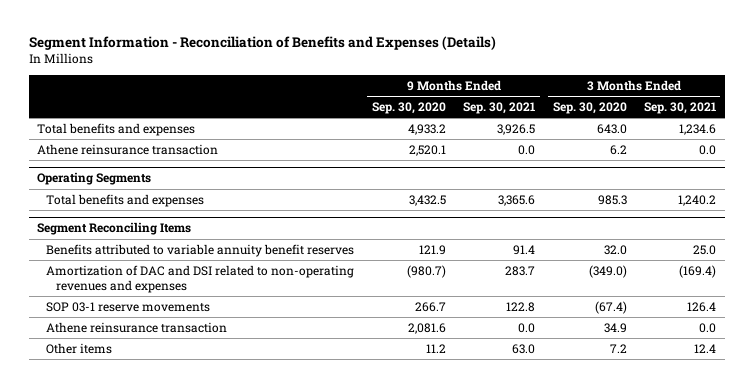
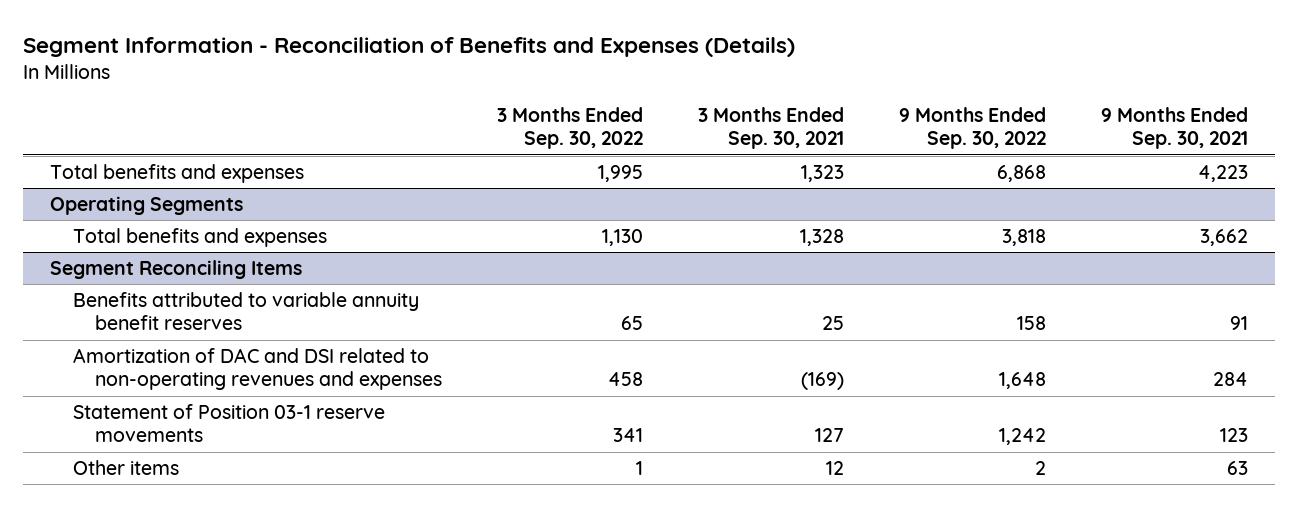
- | 9 Months Ended Sep. 30, 2020 | 9 Months Ended Sep. 30, 2021 | 3 Months Ended Sep. 30, 2020 | 3 Months Ended Sep. 30, 2021
+ | 3 Months Ended Sep. 30, 2022 | 3 Months Ended Sep. 30, 2021 | 9 Months Ended Sep. 30, 2022 | 9 Months Ended Sep. 30, 2021
- Total benefits and expenses | 4,933.2 | 3,926.5 | 643.0 | 1,234.6
- Athene reinsurance transaction | 2,520.1 | 0.0 | 6.2 | 0.0
+ Total benefits and expenses | 1,995 | 1,323 | 6,868 | 4,223
@ Operating Segments
- Total benefits and expenses | 3,432.5 | 3,365.6 | 985.3 | 1,240.2
+ Total benefits and expenses | 1,130 | 1,328 | 3,818 | 3,662
@ Segment Reconciling Items
- Benefits attributed to variable annuity benefit reserves | 121.9 | 91.4 | 32.0 | 25.0
- Amortization of DAC and DSI related to non-operating revenues and expenses | (980.7) | 283.7 | (349.0) | (169.4)
- SOP 03-1 reserve movements | 266.7 | 122.8 | (67.4) | 126.4
- Athene reinsurance transaction | 2,081.6 | 0.0 | 34.9 | 0.0
- Other items | 11.2 | 63.0 | 7.2 | 12.4
+ Benefits attributed to variable annuity benefit reserves | 65 | 25 | 158 | 91
+ Amortization of DAC and DSI related to non-operating revenues and expenses | 458 | (169) | 1,648 | 284
+ Statement of Position 03-1 reserve movements | 341 | 127 | 1,242 | 123
+ Other items | 1 | 12 | 2 | 63

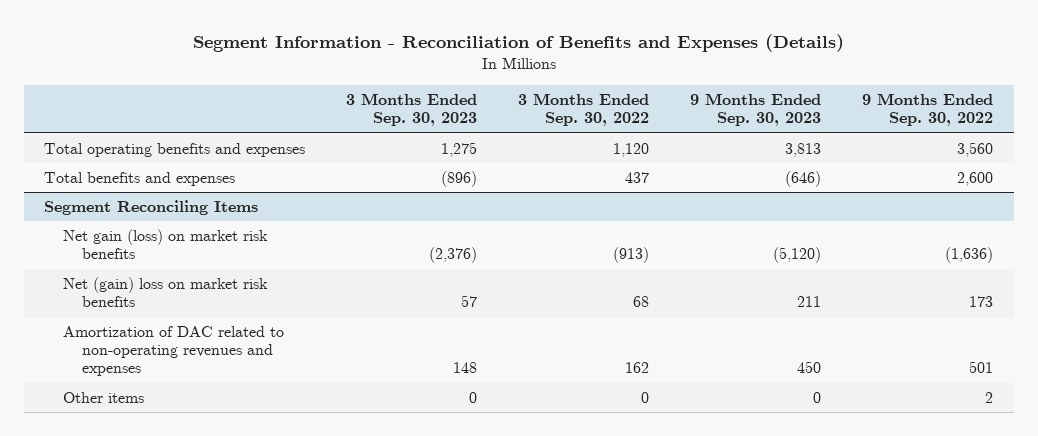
- | 3 Months Ended Sep. 30, 2022 | 3 Months Ended Sep. 30, 2021 | 9 Months Ended Sep. 30, 2022 | 9 Months Ended Sep. 30, 2021
+ | 3 Months Ended Sep. 30, 2023 | 3 Months Ended Sep. 30, 2022 | 9 Months Ended Sep. 30, 2023 | 9 Months Ended Sep. 30, 2022
- Total benefits and expenses | 1,995 | 1,323 | 6,868 | 4,223
- Operating Segments
- Total benefits and expenses | 1,130 | 1,328 | 3,818 | 3,662
+ Total operating benefits and expenses | 1,275 | 1,120 | 3,813 | 3,560
+ Total benefits and expenses | (896) | 437 | (646) | 2,600
@ Segment Reconciling Items
- Benefits attributed to variable annuity benefit reserves | 65 | 25 | 158 | 91
- Amortization of DAC and DSI related to non-operating revenues and expenses | 458 | (169) | 1,648 | 284
- Statement of Position 03-1 reserve movements | 341 | 127 | 1,242 | 123
- Other items | 1 | 12 | 2 | 63
+ Net gain (loss) on market risk benefits | (2,376) | (913) | (5,120) | (1,636)
+ Net (gain) loss on market risk benefits | 57 | 68 | 211 | 173
+ Amortization of DAC related to non-operating revenues and expenses | 148 | 162 | 450 | 501
+ Other items | 0 | 0 | 0 | 2

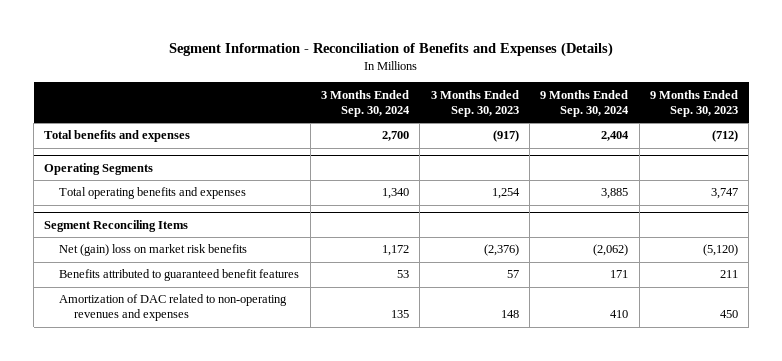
- | 3 Months Ended Sep. 30, 2023 | 3 Months Ended Sep. 30, 2022 | 9 Months Ended Sep. 30, 2023 | 9 Months Ended Sep. 30, 2022
+ | 3 Months Ended Sep. 30, 2024 | 3 Months Ended Sep. 30, 2023 | 9 Months Ended Sep. 30, 2024 | 9 Months Ended Sep. 30, 2023
- Total operating benefits and expenses | 1,275 | 1,120 | 3,813 | 3,560
- Total benefits and expenses | (896) | 437 | (646) | 2,600
+ Total benefits and expenses | 2,700 | (917) | 2,404 | (712)
+ Operating Segments
+ Total operating benefits and expenses | 1,340 | 1,254 | 3,885 | 3,747
@ Segment Reconciling Items
- Net gain (loss) on market risk benefits | (2,376) | (913) | (5,120) | (1,636)
- Net (gain) loss on market risk benefits | 57 | 68 | 211 | 173
+ Net (gain) loss on market risk benefits | 1,172 | (2,376) | (2,062) | (5,120)
+ Benefits attributed to guaranteed benefit features | 53 | 57 | 171 | 211
- Other items | 0 | 0 | 0 | 2

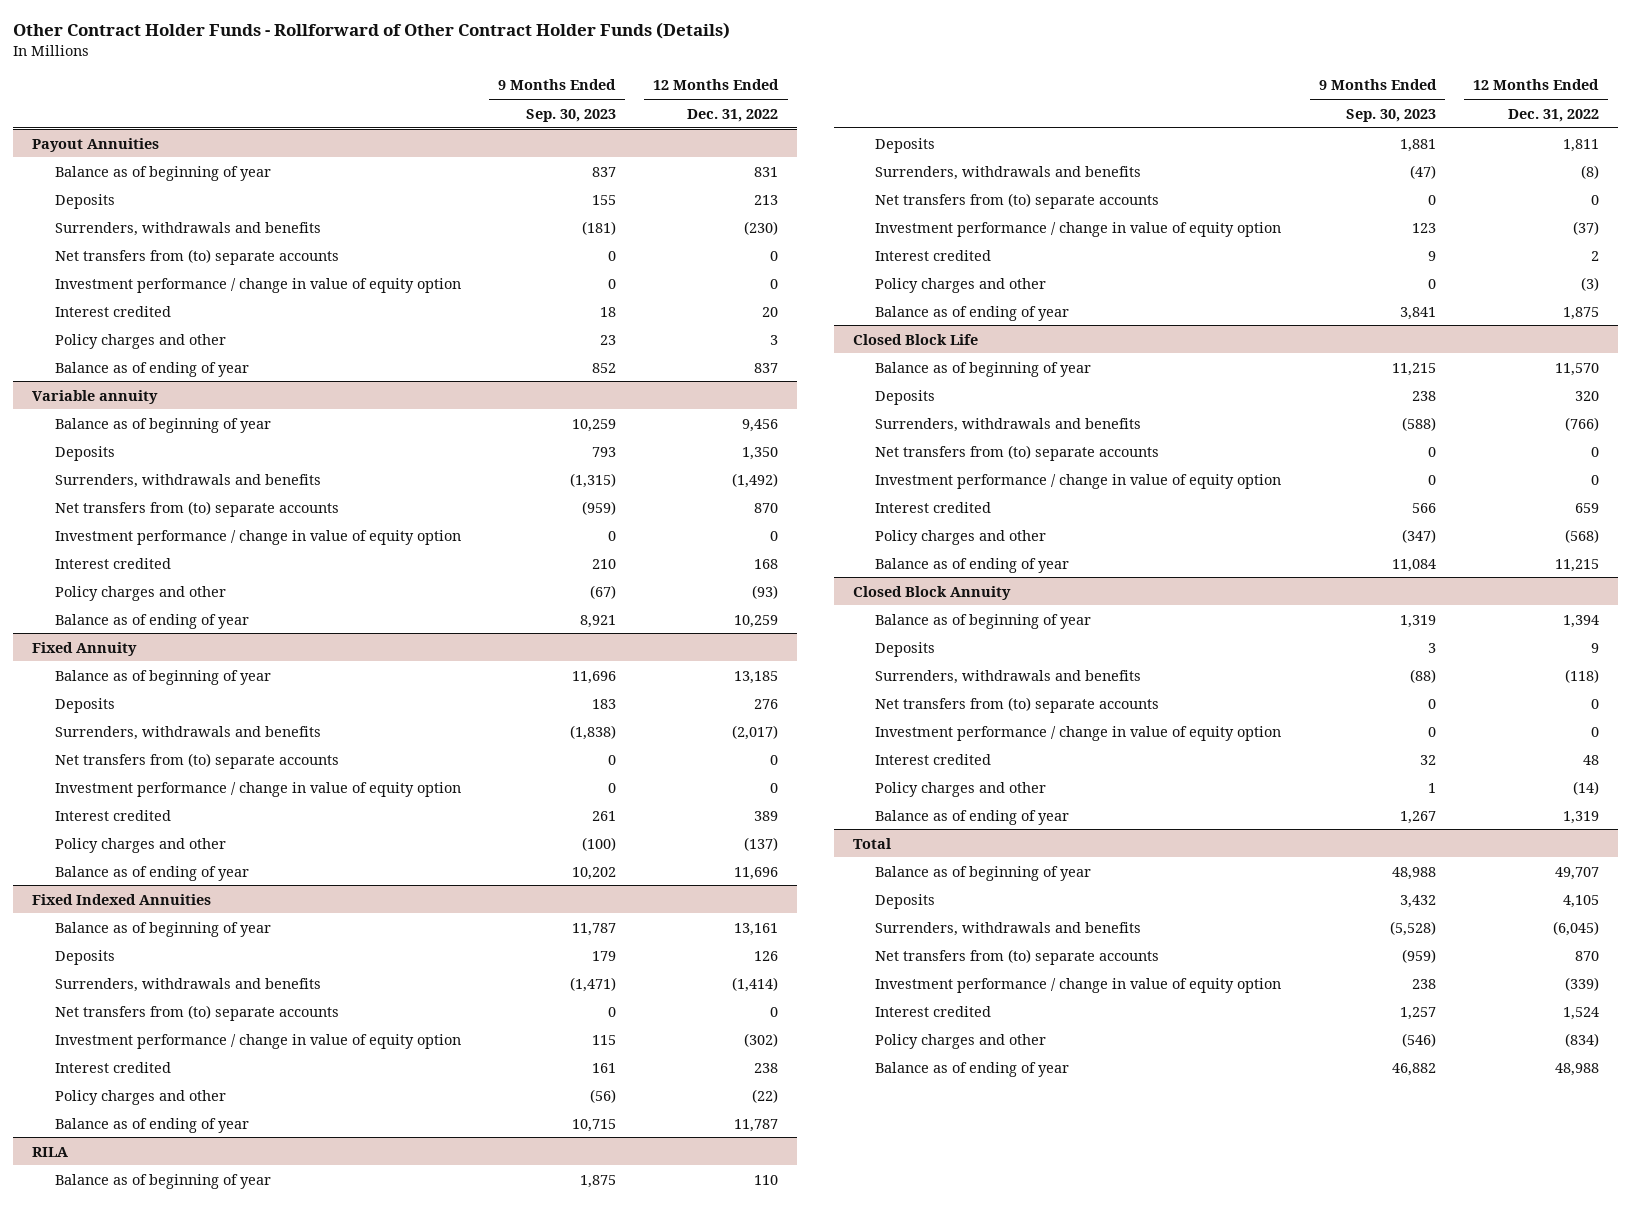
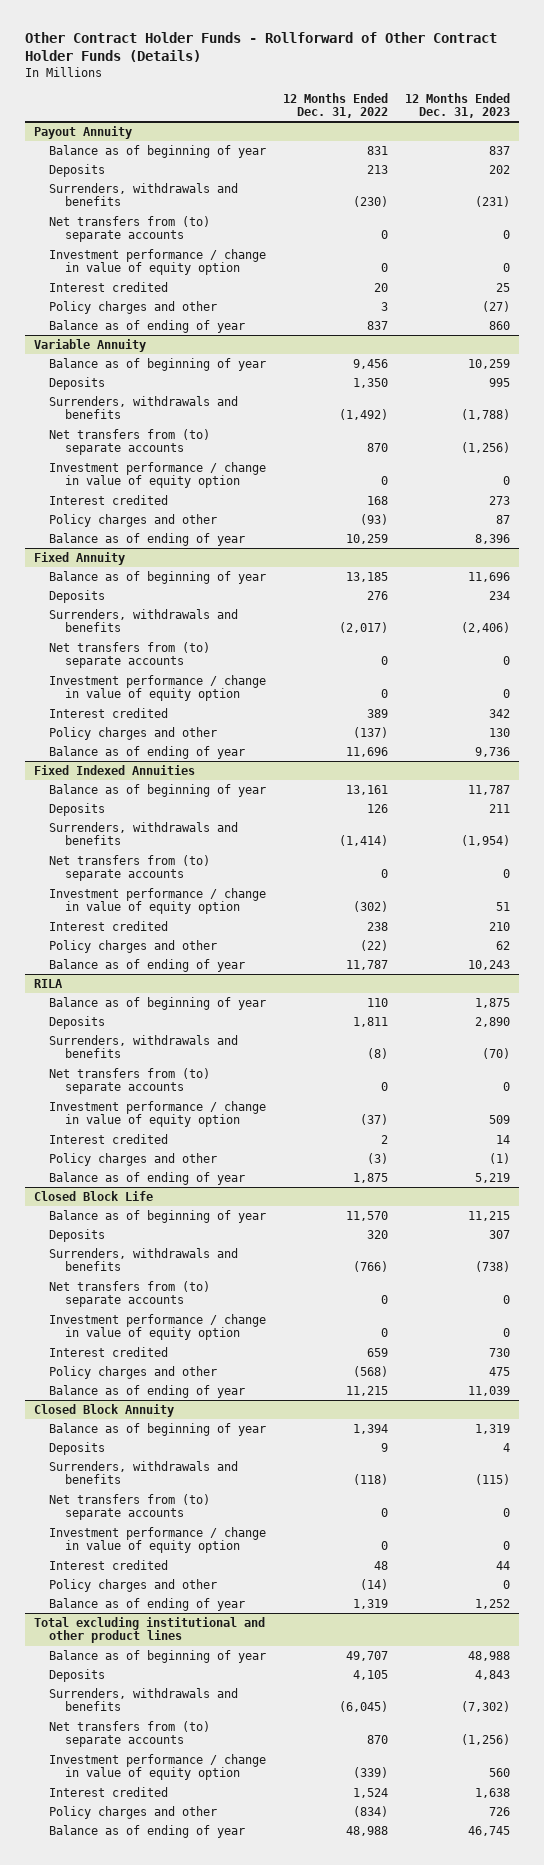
- | 9 Months Ended Sep. 30, 2023 | 12 Months Ended Dec. 31, 2022
+ | 12 Months Ended Dec. 31, 2022 | 12 Months Ended Dec. 31, 2023
- Payout Annuities
+ Payout Annuity
- Variable annuity
+ Variable Annuity
- Total
+ Total excluding institutional and other product lines

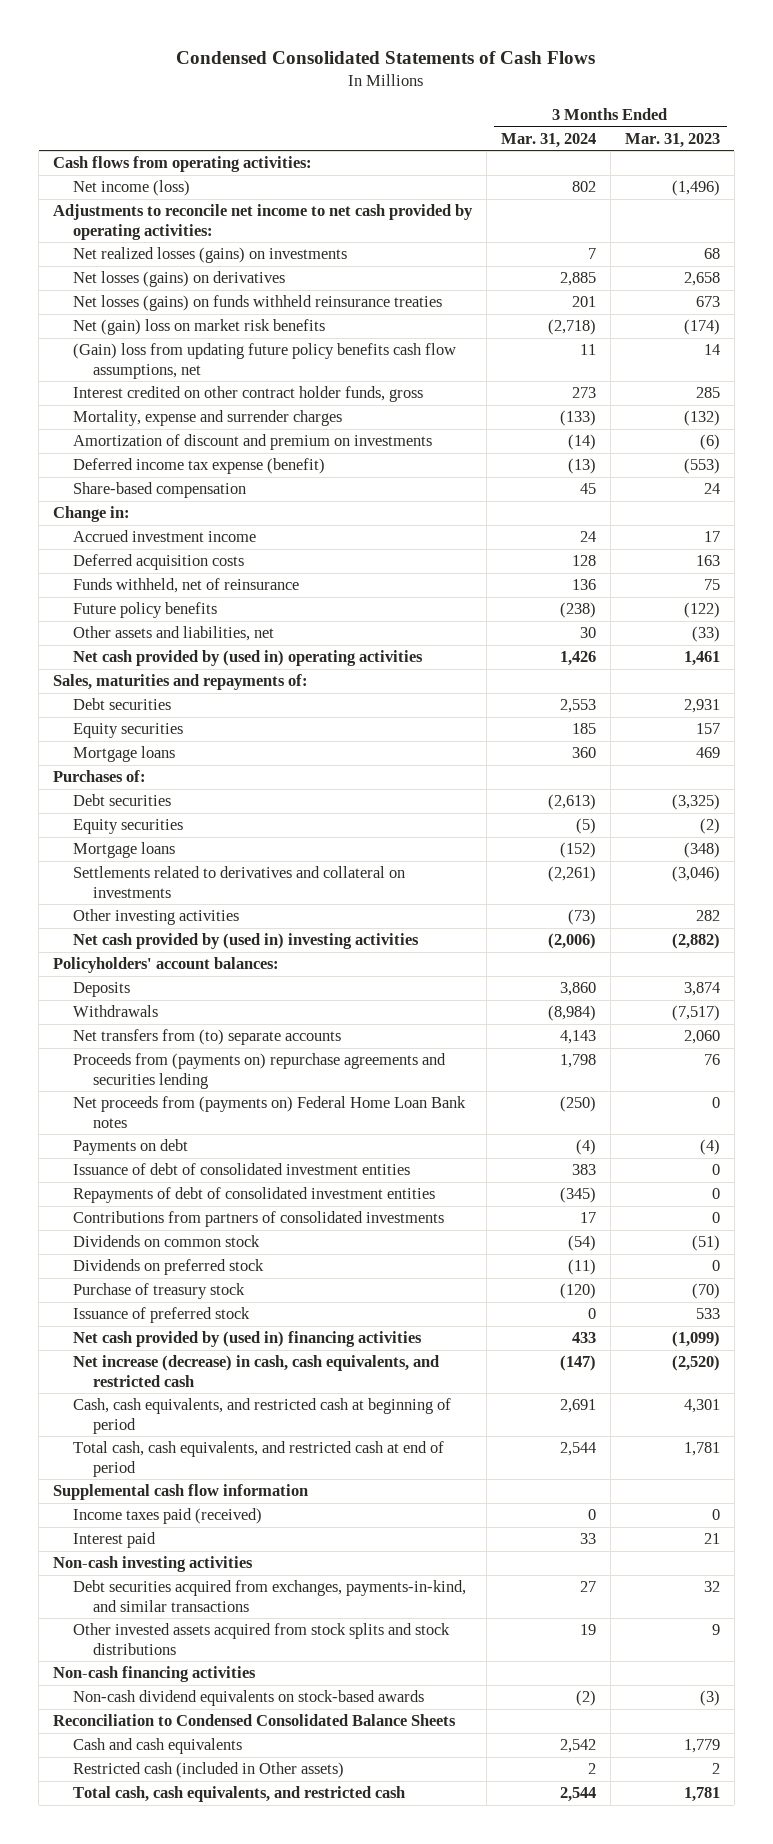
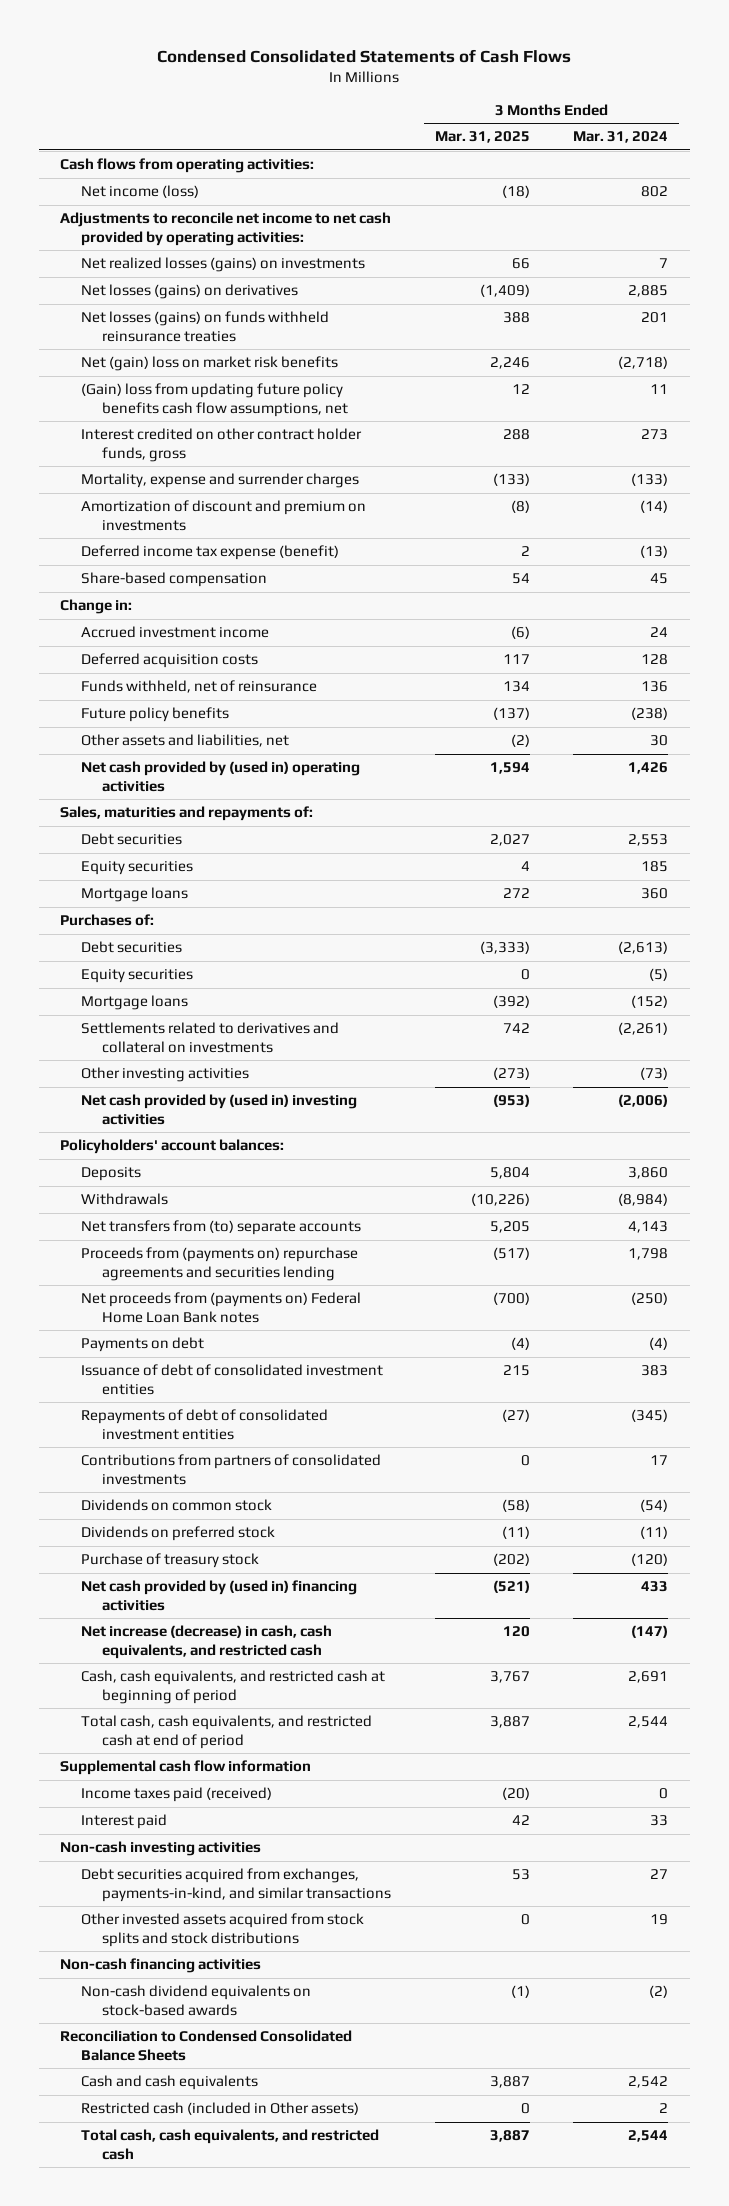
- | 3 Months Ended Mar. 31, 2024 | 3 Months Ended Mar. 31, 2023
+ | 3 Months Ended Mar. 31, 2025 | 3 Months Ended Mar. 31, 2024
- Issuance of preferred stock | 0 | 533

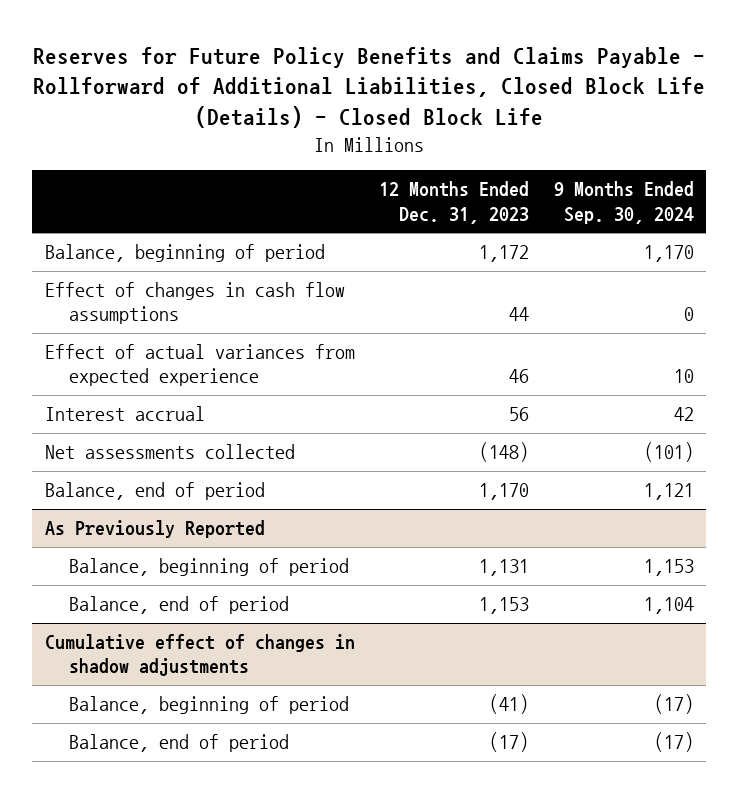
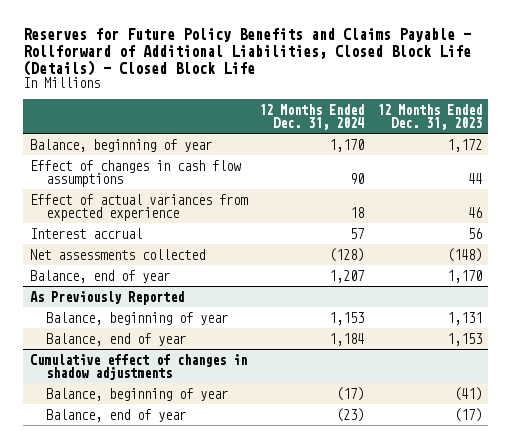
- | 12 Months Ended Dec. 31, 2023 | 9 Months Ended Sep. 30, 2024
+ | 12 Months Ended Dec. 31, 2024 | 12 Months Ended Dec. 31, 2023
- Balance, beginning of period | 1,172 | 1,170
+ Balance, beginning of year | 1,170 | 1,172
- Balance, end of period | 1,170 | 1,121
+ Balance, end of year | 1,207 | 1,170
@ As Previously Reported
- Balance, beginning of period | 1,131 | 1,153
- Balance, end of period | 1,153 | 1,104
+ Balance, beginning of year | 1,153 | 1,131
+ Balance, end of year | 1,184 | 1,153
@ Cumulative effect of changes in shadow adjustments
- Balance, beginning of period | (41) | (17)
- Balance, end of period | (17) | (17)
+ Balance, beginning of year | (17) | (41)
+ Balance, end of year | (23) | (17)

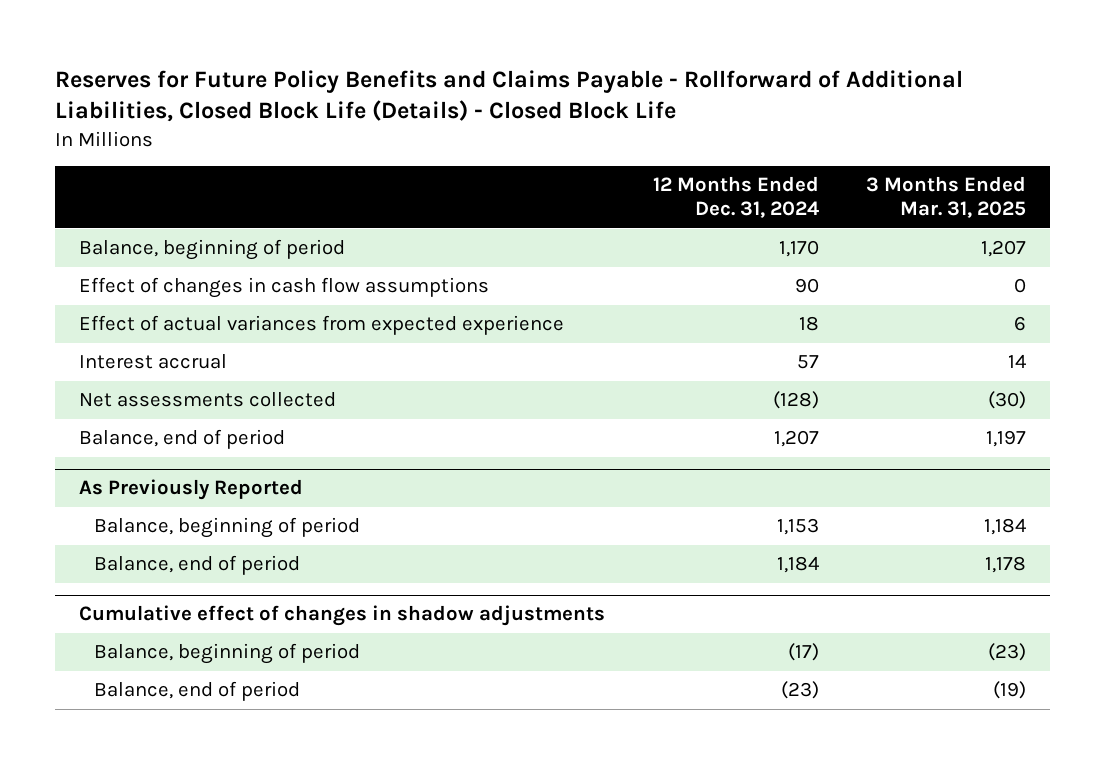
- | 12 Months Ended Dec. 31, 2024 | 12 Months Ended Dec. 31, 2023
+ | 12 Months Ended Dec. 31, 2024 | 3 Months Ended Mar. 31, 2025
- Balance, beginning of year | 1,170 | 1,172
+ Balance, beginning of period | 1,170 | 1,207
- Balance, end of year | 1,207 | 1,170
+ Balance, end of period | 1,207 | 1,197
@ As Previously Reported
- Balance, beginning of year | 1,153 | 1,131
- Balance, end of year | 1,184 | 1,153
+ Balance, beginning of period | 1,153 | 1,184
+ Balance, end of period | 1,184 | 1,178
@ Cumulative effect of changes in shadow adjustments
- Balance, beginning of year | (17) | (41)
- Balance, end of year | (23) | (17)
+ Balance, beginning of period | (17) | (23)
+ Balance, end of period | (23) | (19)

